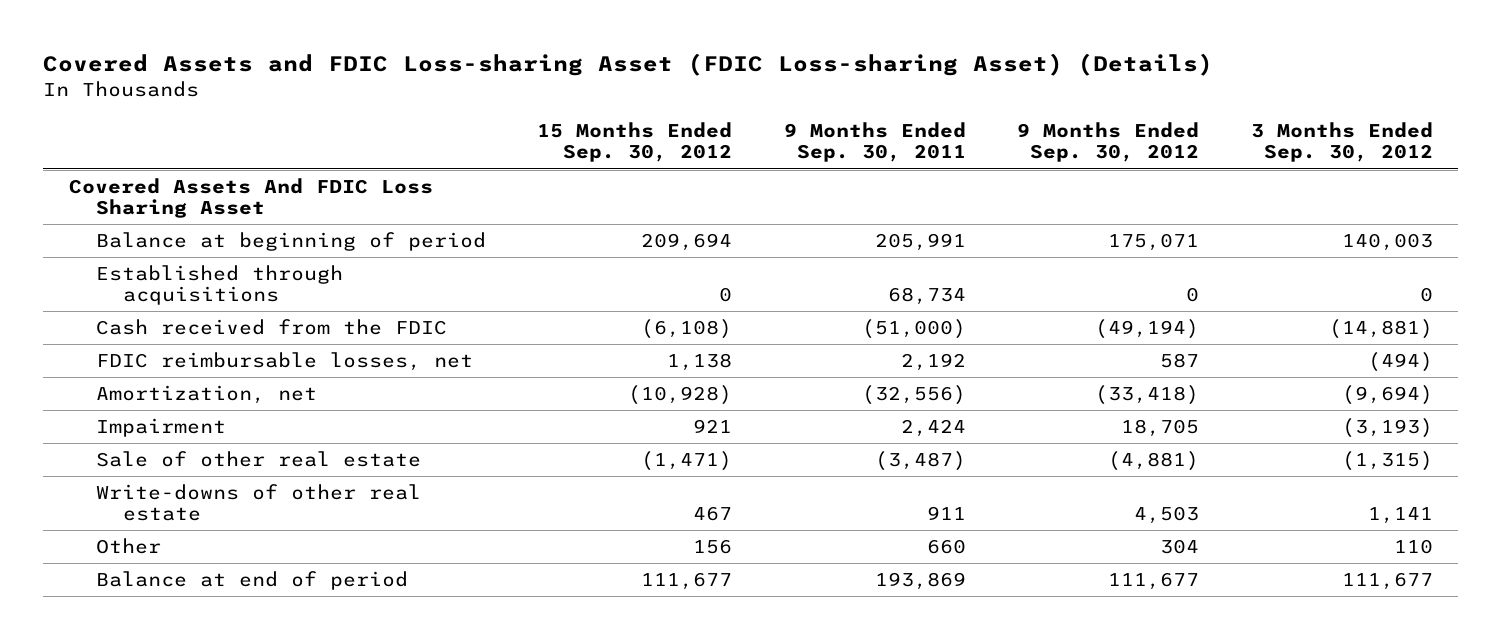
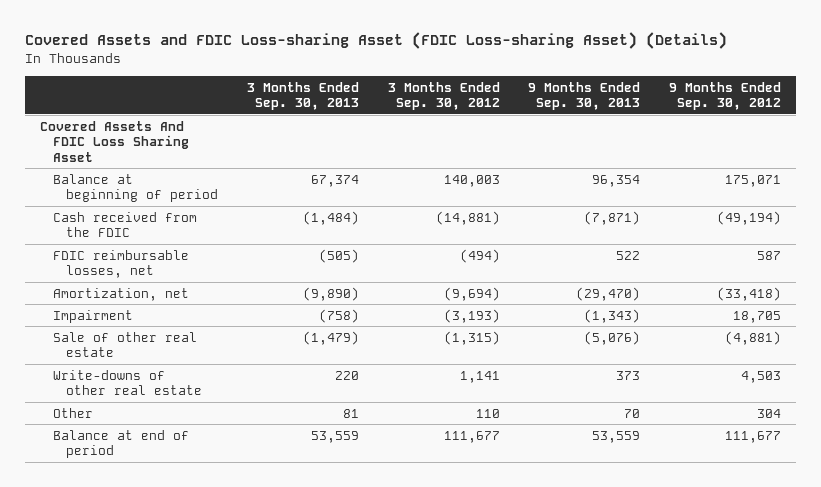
- | 15 Months Ended Sep. 30, 2012 | 9 Months Ended Sep. 30, 2011 | 9 Months Ended Sep. 30, 2012 | 3 Months Ended Sep. 30, 2012
+ | 3 Months Ended Sep. 30, 2013 | 3 Months Ended Sep. 30, 2012 | 9 Months Ended Sep. 30, 2013 | 9 Months Ended Sep. 30, 2012
- Established through acquisitions | 0 | 68,734 | 0 | 0

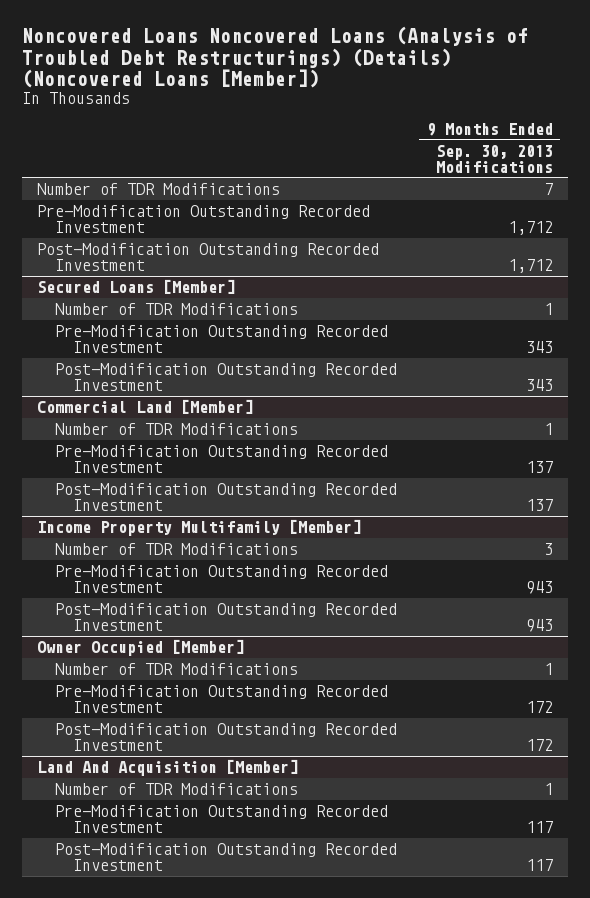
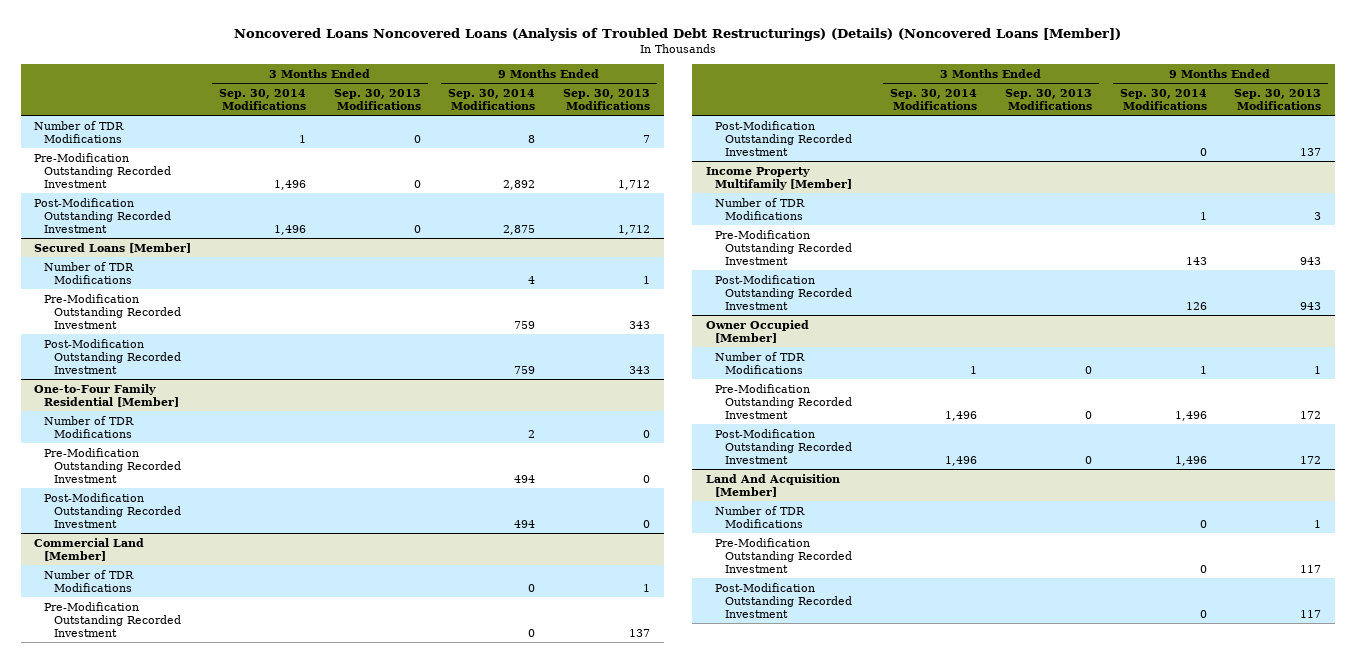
- | 9 Months Ended Sep. 30, 2013 Modifications
+ | 3 Months Ended Sep. 30, 2014 Modifications | 3 Months Ended Sep. 30, 2013 Modifications | 9 Months Ended Sep. 30, 2014 Modifications | 9 Months Ended Sep. 30, 2013 Modifications
+ One-to-Four Family Residential [Member]
+ Number of TDR Modifications | | | 2 | 0
+ Pre-Modification Outstanding Recorded Investment | | | 494 | 0
+ Post-Modification Outstanding Recorded Investment | | | 494 | 0

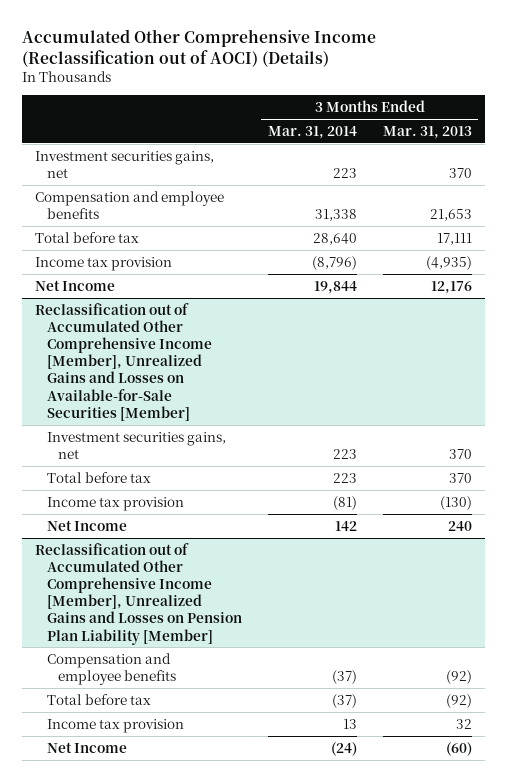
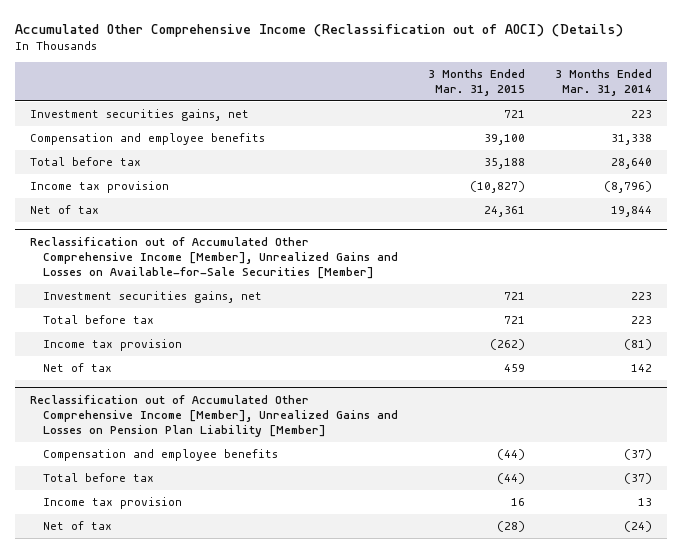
- | 3 Months Ended Mar. 31, 2014 | 3 Months Ended Mar. 31, 2013
+ | 3 Months Ended Mar. 31, 2015 | 3 Months Ended Mar. 31, 2014
- Net Income | 19,844 | 12,176
+ Net of tax | 24,361 | 19,844
@ Reclassification out of Accumulated Other Comprehensive Income [Member], Unrealized Gains and Losses on Available-for-Sale Securities [Member]
- Net Income | 142 | 240
+ Net of tax | 459 | 142
@ Reclassification out of Accumulated Other Comprehensive Income [Member], Unrealized Gains and Losses on Pension Plan Liability [Member]
- Net Income | (24) | (60)
+ Net of tax | (28) | (24)

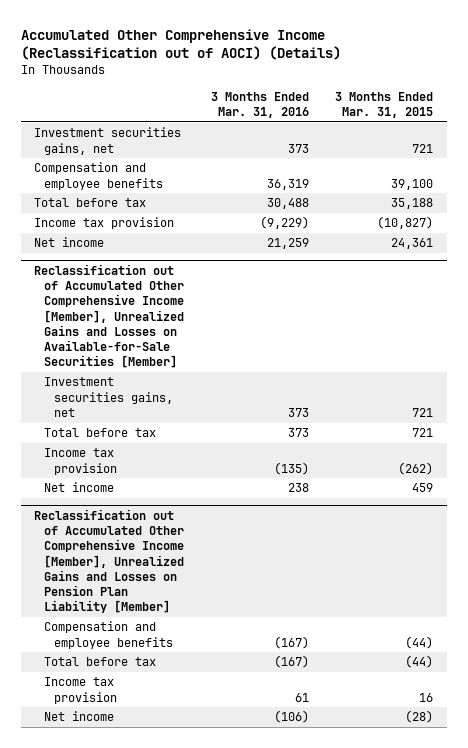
- | 3 Months Ended Mar. 31, 2015 | 3 Months Ended Mar. 31, 2014
+ | 3 Months Ended Mar. 31, 2016 | 3 Months Ended Mar. 31, 2015
- Net of tax | 24,361 | 19,844
+ Net income | 21,259 | 24,361
@ Reclassification out of Accumulated Other Comprehensive Income [Member], Unrealized Gains and Losses on Available-for-Sale Securities [Member]
- Net of tax | 459 | 142
+ Net income | 238 | 459
@ Reclassification out of Accumulated Other Comprehensive Income [Member], Unrealized Gains and Losses on Pension Plan Liability [Member]
- Net of tax | (28) | (24)
+ Net income | (106) | (28)

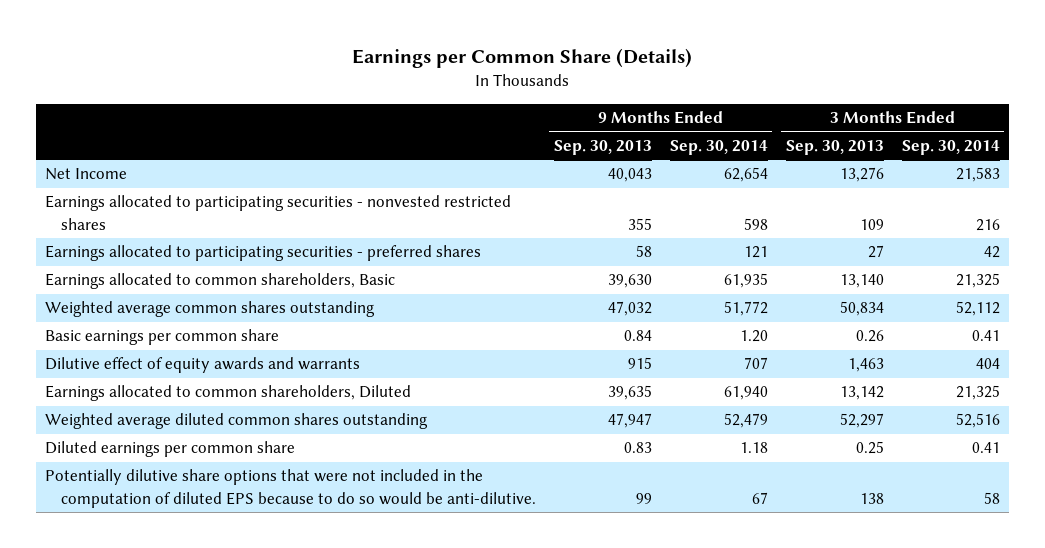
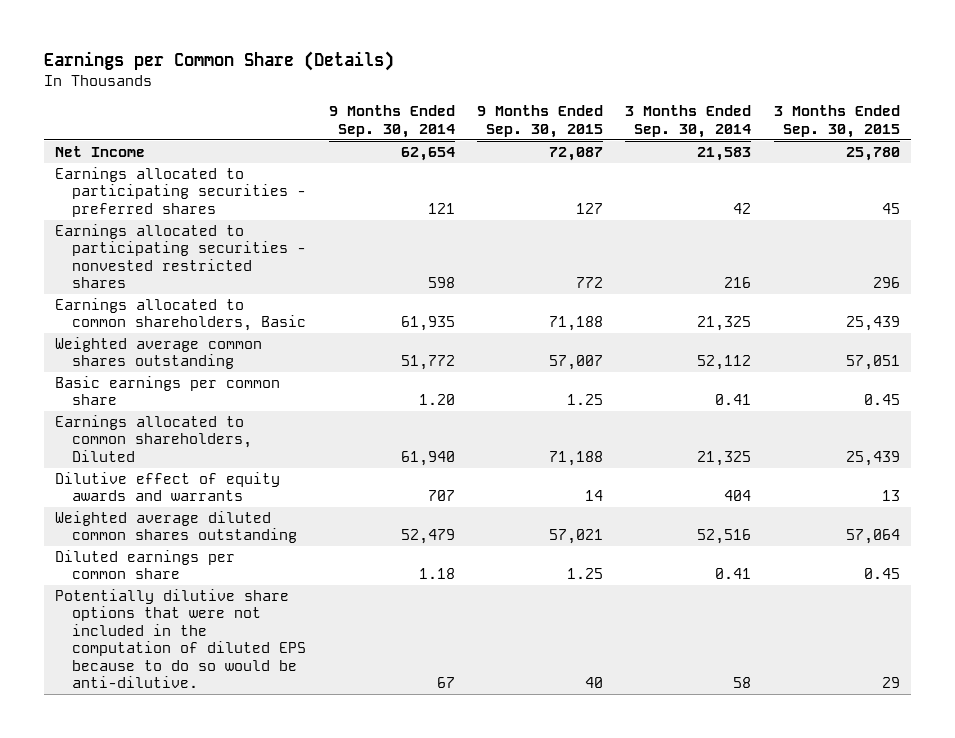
- | 9 Months Ended Sep. 30, 2013 | 9 Months Ended Sep. 30, 2014 | 3 Months Ended Sep. 30, 2013 | 3 Months Ended Sep. 30, 2014
+ | 9 Months Ended Sep. 30, 2014 | 9 Months Ended Sep. 30, 2015 | 3 Months Ended Sep. 30, 2014 | 3 Months Ended Sep. 30, 2015
moved down: Earnings allocated to participating securities - nonvested restricted shares | 598 | 772 | 216 | 296
moved down: Dilutive effect of equity awards and warrants | 707 | 14 | 404 | 13

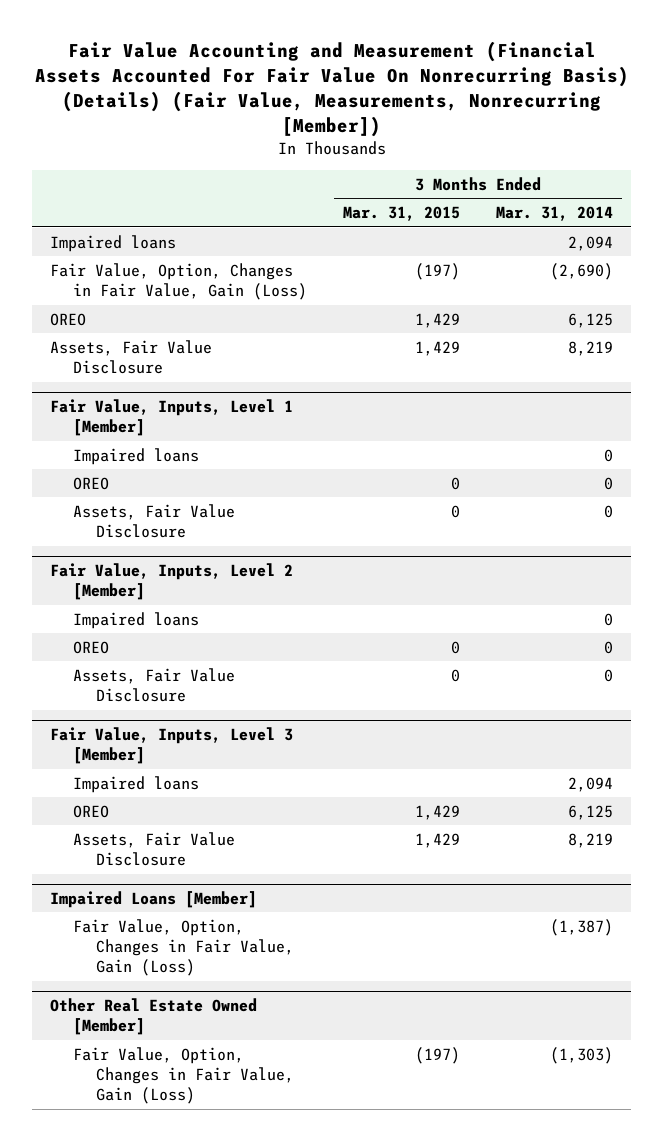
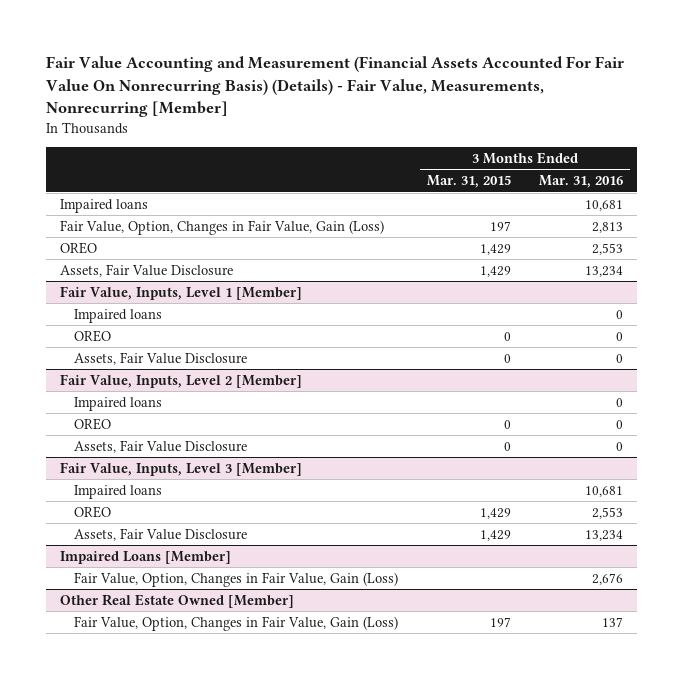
- Fair Value Accounting and Measurement (Financial Assets Accounted For Fair Value On Nonrecurring Basis) (Details) (Fair Value, Measurements, Nonrecurring [Member])
+ Fair Value Accounting and Measurement (Financial Assets Accounted For Fair Value On Nonrecurring Basis) (Details) - Fair Value, Measurements, Nonrecurring [Member]
- | 3 Months Ended Mar. 31, 2015 | 3 Months Ended Mar. 31, 2014
+ | 3 Months Ended Mar. 31, 2015 | 3 Months Ended Mar. 31, 2016
- Fair Value, Option, Changes in Fair Value, Gain (Loss) | (197) | (2,690)
+ Fair Value, Option, Changes in Fair Value, Gain (Loss) | 197 | 2,813
@ Other Real Estate Owned [Member]
- Fair Value, Option, Changes in Fair Value, Gain (Loss) | (197) | (1,303)
+ Fair Value, Option, Changes in Fair Value, Gain (Loss) | 197 | 137

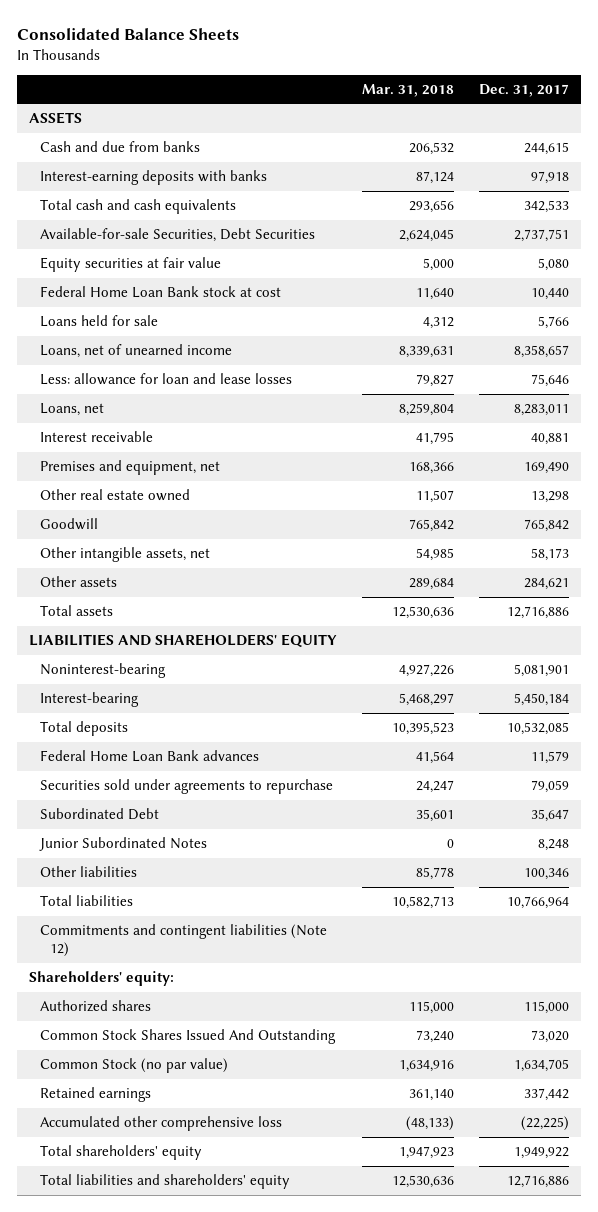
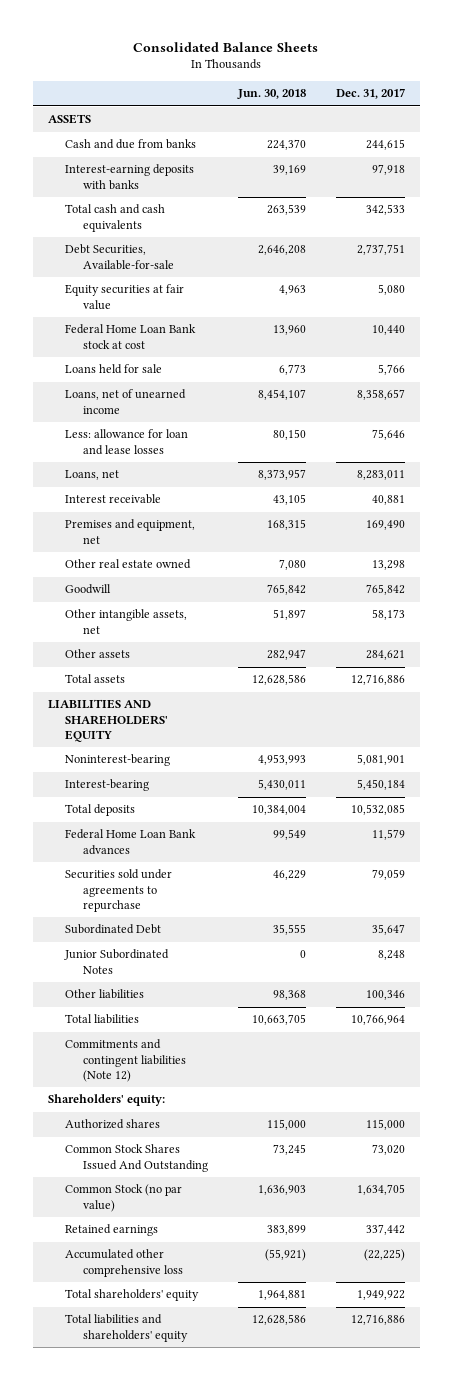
- | Mar. 31, 2018 | Dec. 31, 2017
+ | Jun. 30, 2018 | Dec. 31, 2017
- Available-for-sale Securities, Debt Securities | 2,624,045 | 2,737,751
+ Debt Securities, Available-for-sale | 2,646,208 | 2,737,751

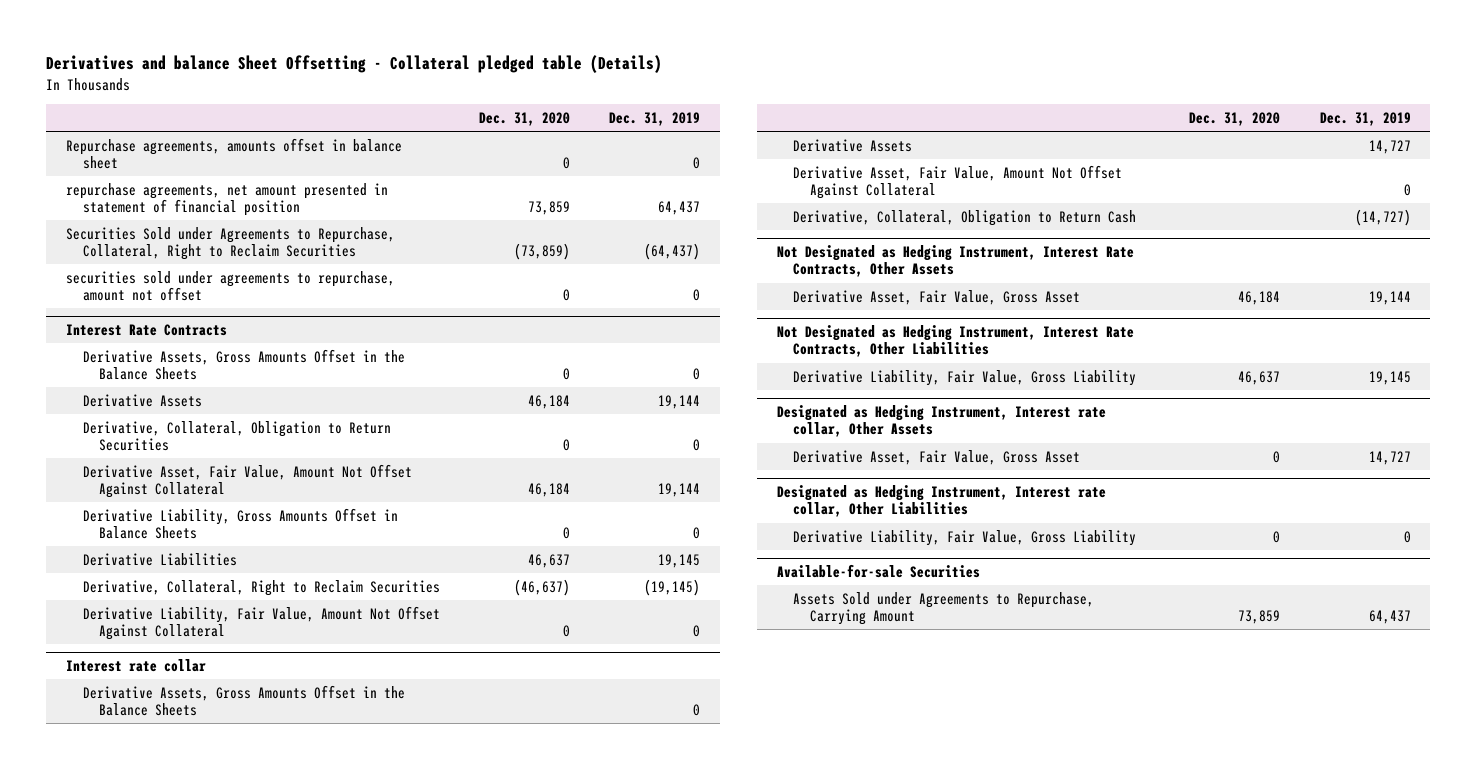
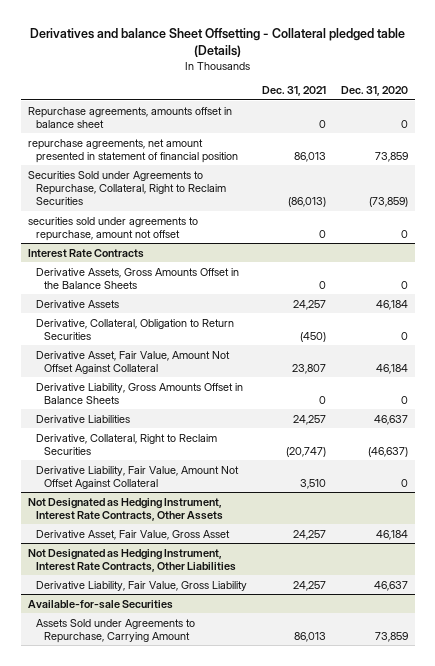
- | Dec. 31, 2020 | Dec. 31, 2019
+ | Dec. 31, 2021 | Dec. 31, 2020
- Interest rate collar
- Derivative Assets, Gross Amounts Offset in the Balance Sheets | | 0
- Derivative Assets | | 14,727
- Derivative Asset, Fair Value, Amount Not Offset Against Collateral | | 0
- Derivative, Collateral, Obligation to Return Cash | | (14,727)
- Designated as Hedging Instrument, Interest rate collar, Other Assets
- Derivative Asset, Fair Value, Gross Asset | 0 | 14,727
- Designated as Hedging Instrument, Interest rate collar, Other Liabilities
- Derivative Liability, Fair Value, Gross Liability | 0 | 0

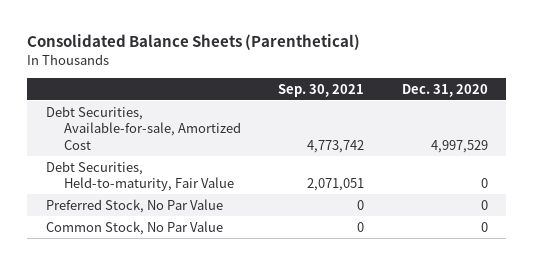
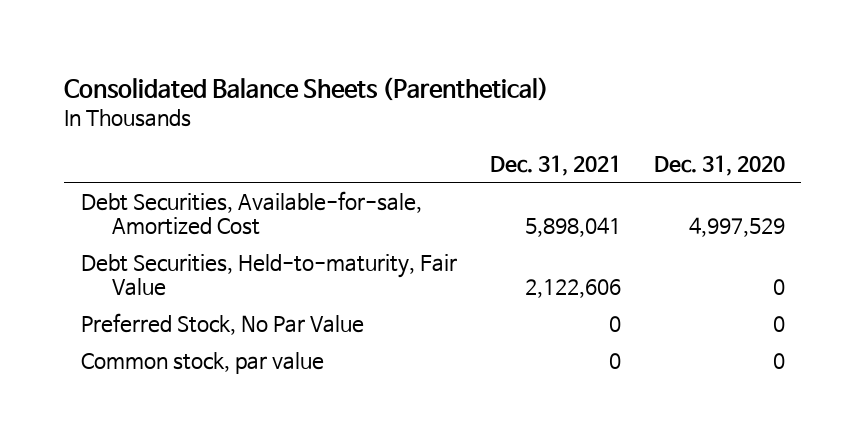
- | Sep. 30, 2021 | Dec. 31, 2020
+ | Dec. 31, 2021 | Dec. 31, 2020
- Common Stock, No Par Value | 0 | 0
+ Common stock, par value | 0 | 0

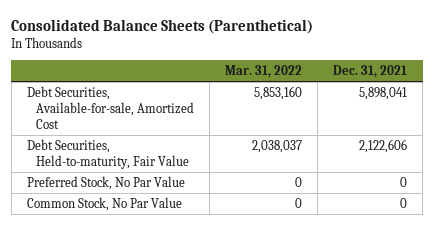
- | Dec. 31, 2021 | Dec. 31, 2020
+ | Mar. 31, 2022 | Dec. 31, 2021
- Common stock, par value | 0 | 0
+ Common Stock, No Par Value | 0 | 0

